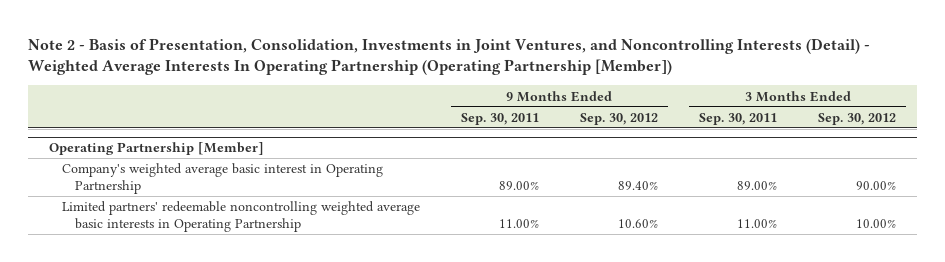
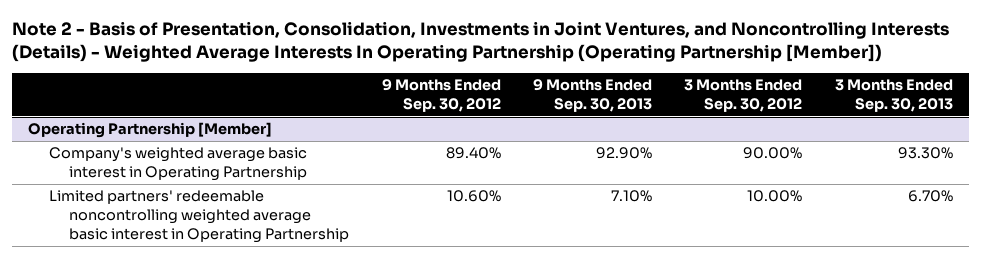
- Note 2 - Basis of Presentation, Consolidation, Investments in Joint Ventures, and Noncontrolling Interests (Detail) - Weighted Average Interests In Operating Partnership (Operating Partnership [Member])
+ Note 2 - Basis of Presentation, Consolidation, Investments in Joint Ventures, and Noncontrolling Interests (Details) - Weighted Average Interests In Operating Partnership (Operating Partnership [Member])
- | 9 Months Ended Sep. 30, 2011 | 9 Months Ended Sep. 30, 2012 | 3 Months Ended Sep. 30, 2011 | 3 Months Ended Sep. 30, 2012
+ | 9 Months Ended Sep. 30, 2012 | 9 Months Ended Sep. 30, 2013 | 3 Months Ended Sep. 30, 2012 | 3 Months Ended Sep. 30, 2013
@ Operating Partnership [Member]
- Limited partners' redeemable noncontrolling weighted average basic interests in Operating Partnership | 11.00% | 10.60% | 11.00% | 10.00%
+ Limited partners' redeemable noncontrolling weighted average basic interest in Operating Partnership | 10.60% | 7.10% | 10.00% | 6.70%

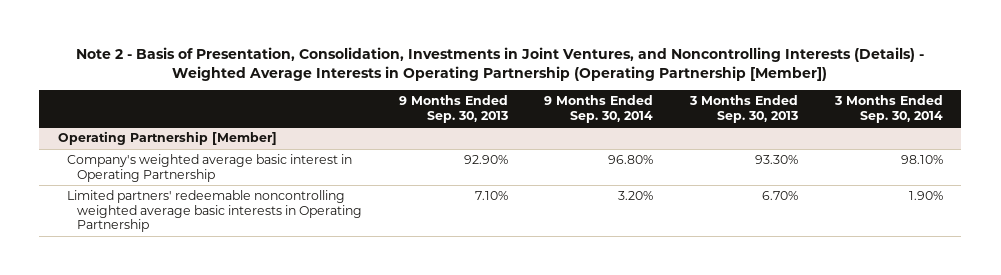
- Note 2 - Basis of Presentation, Consolidation, Investments in Joint Ventures, and Noncontrolling Interests (Details) - Weighted Average Interests In Operating Partnership (Operating Partnership [Member])
+ Note 2 - Basis of Presentation, Consolidation, Investments in Joint Ventures, and Noncontrolling Interests (Details) - Weighted Average Interests in Operating Partnership (Operating Partnership [Member])
- | 9 Months Ended Sep. 30, 2012 | 9 Months Ended Sep. 30, 2013 | 3 Months Ended Sep. 30, 2012 | 3 Months Ended Sep. 30, 2013
+ | 9 Months Ended Sep. 30, 2013 | 9 Months Ended Sep. 30, 2014 | 3 Months Ended Sep. 30, 2013 | 3 Months Ended Sep. 30, 2014
@ Operating Partnership [Member]
- Limited partners' redeemable noncontrolling weighted average basic interest in Operating Partnership | 10.60% | 7.10% | 10.00% | 6.70%
+ Limited partners' redeemable noncontrolling weighted average basic interests in Operating Partnership | 7.10% | 3.20% | 6.70% | 1.90%

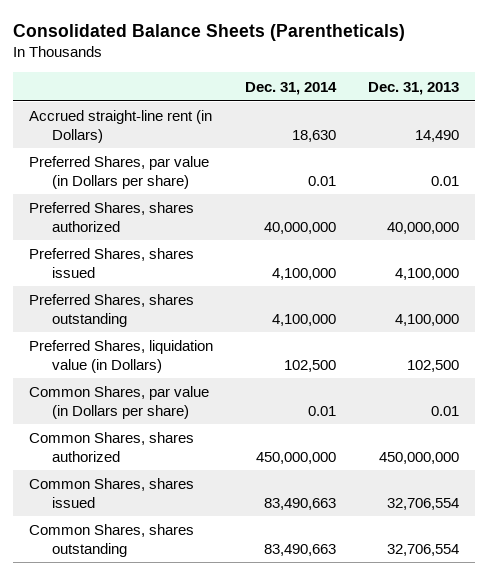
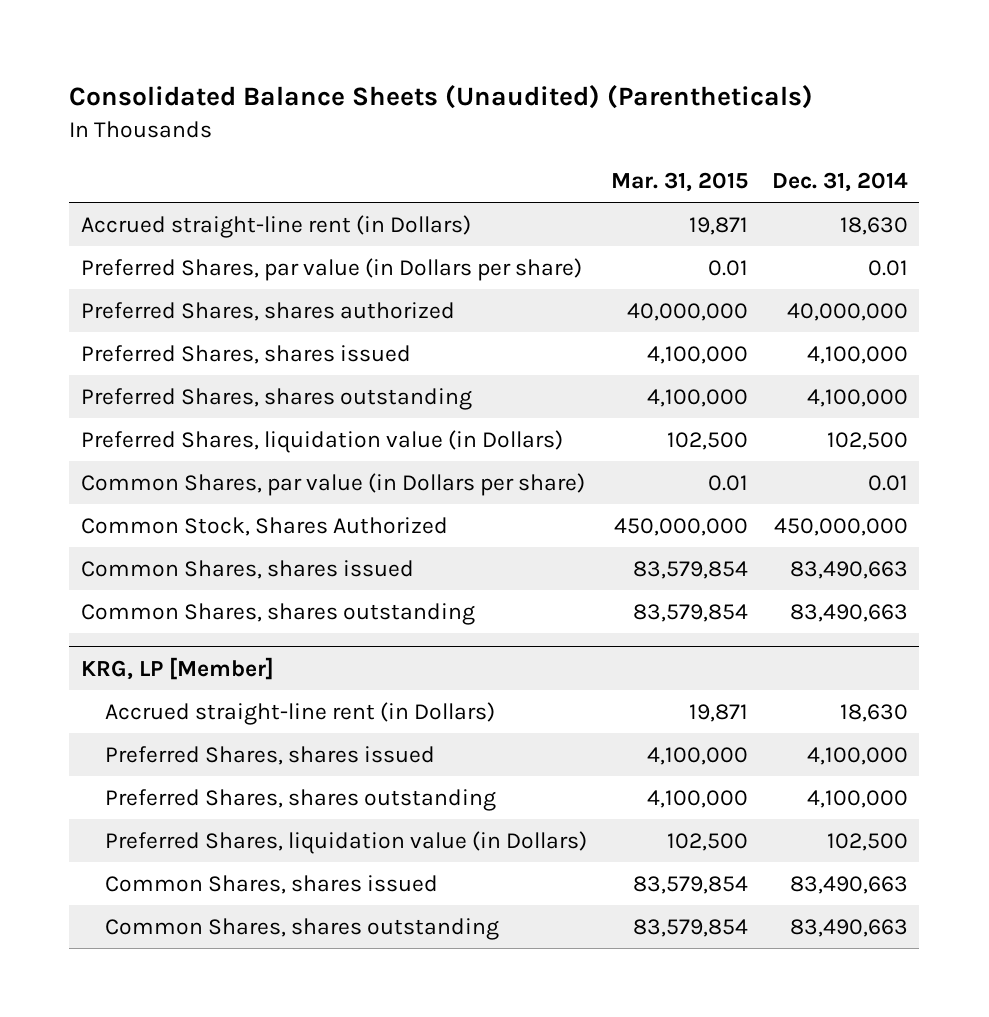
- Consolidated Balance Sheets (Parentheticals)
+ Consolidated Balance Sheets (Unaudited) (Parentheticals)
- | Dec. 31, 2014 | Dec. 31, 2013
+ | Mar. 31, 2015 | Dec. 31, 2014
- Common Shares, shares authorized | 450,000,000 | 450,000,000
+ Common Stock, Shares Authorized | 450,000,000 | 450,000,000
+ KRG, LP [Member]
+ Accrued straight-line rent (in Dollars) | 19,871 | 18,630
+ Preferred Shares, shares issued | 4,100,000 | 4,100,000
+ Preferred Shares, shares outstanding | 4,100,000 | 4,100,000
+ Preferred Shares, liquidation value (in Dollars) | 102,500 | 102,500
+ Common Shares, shares issued | 83,579,854 | 83,490,663
+ Common Shares, shares outstanding | 83,579,854 | 83,490,663

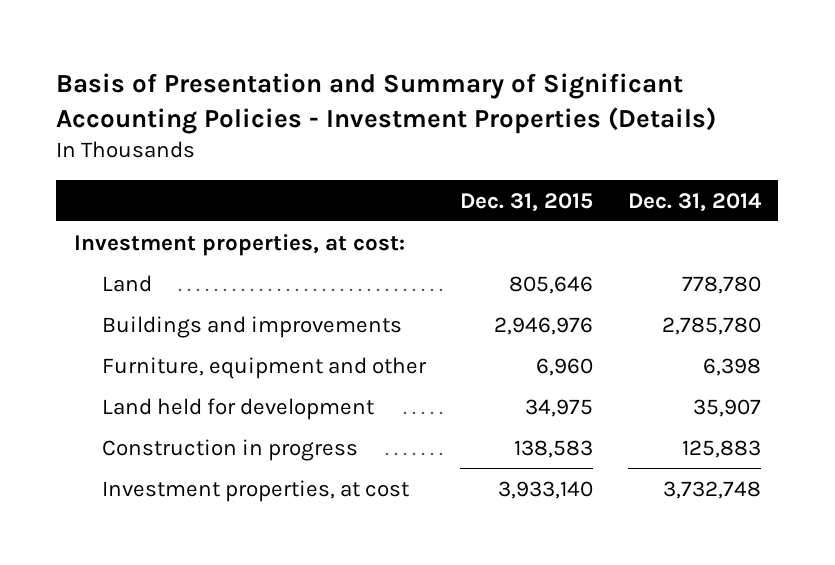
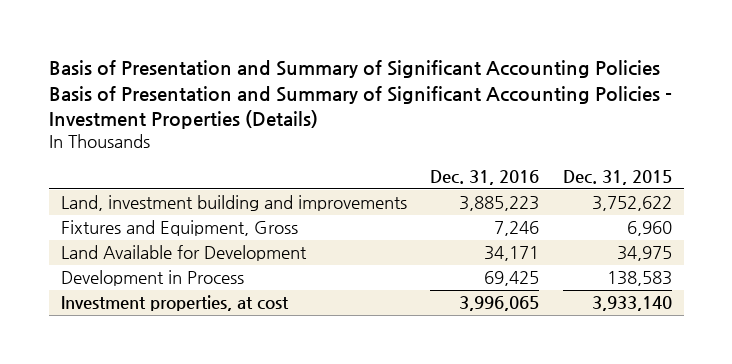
- Basis of Presentation and Summary of Significant Accounting Policies - Investment Properties (Details)
+ Basis of Presentation and Summary of Significant Accounting Policies Basis of Presentation and Summary of Significant Accounting Policies - Investment Properties (Details)
- | Dec. 31, 2015 | Dec. 31, 2014
+ | Dec. 31, 2016 | Dec. 31, 2015
- Investment properties, at cost:
- Land | 805,646 | 778,780
- Buildings and improvements | 2,946,976 | 2,785,780
- Furniture, equipment and other | 6,960 | 6,398
- Land held for development | 34,975 | 35,907
- Construction in progress | 138,583 | 125,883
+ Land, investment building and improvements | 3,885,223 | 3,752,622
+ Fixtures and Equipment, Gross | 7,246 | 6,960
+ Land Available for Development | 34,171 | 34,975
+ Development in Process | 69,425 | 138,583

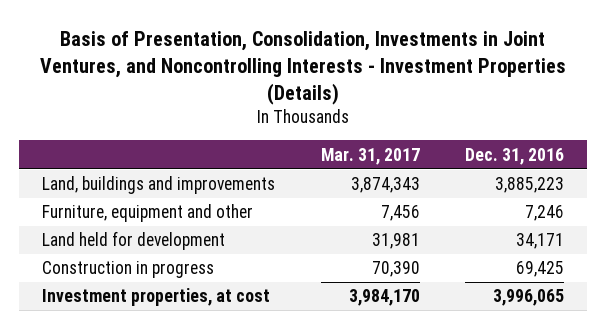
- Basis of Presentation and Summary of Significant Accounting Policies Basis of Presentation and Summary of Significant Accounting Policies - Investment Properties (Details)
+ Basis of Presentation, Consolidation, Investments in Joint Ventures, and Noncontrolling Interests - Investment Properties (Details)
- | Dec. 31, 2016 | Dec. 31, 2015
+ | Mar. 31, 2017 | Dec. 31, 2016
- Land, investment building and improvements | 3,885,223 | 3,752,622
- Fixtures and Equipment, Gross | 7,246 | 6,960
- Land Available for Development | 34,171 | 34,975
- Development in Process | 69,425 | 138,583
+ Land, buildings and improvements | 3,874,343 | 3,885,223
+ Furniture, equipment and other | 7,456 | 7,246
+ Land held for development | 31,981 | 34,171
+ Construction in progress | 70,390 | 69,425

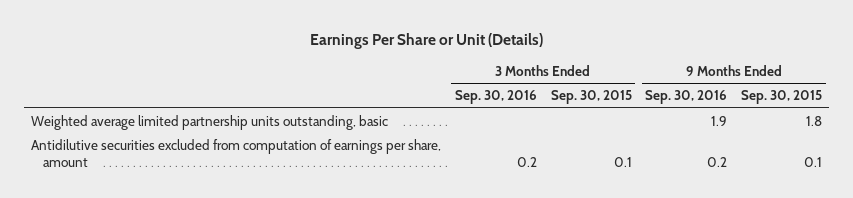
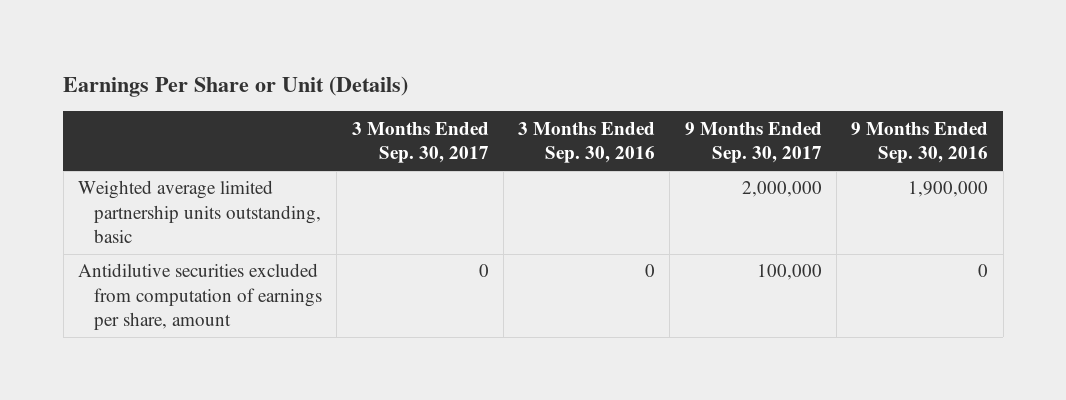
- | 3 Months Ended Sep. 30, 2016 | 3 Months Ended Sep. 30, 2015 | 9 Months Ended Sep. 30, 2016 | 9 Months Ended Sep. 30, 2015
+ | 3 Months Ended Sep. 30, 2017 | 3 Months Ended Sep. 30, 2016 | 9 Months Ended Sep. 30, 2017 | 9 Months Ended Sep. 30, 2016
- Weighted average limited partnership units outstanding, basic | | | 1.9 | 1.8
- Antidilutive securities excluded from computation of earnings per share, amount | 0.2 | 0.1 | 0.2 | 0.1
+ Weighted average limited partnership units outstanding, basic | | | 2,000,000 | 1,900,000
+ Antidilutive securities excluded from computation of earnings per share, amount | 0 | 0 | 100,000 | 0

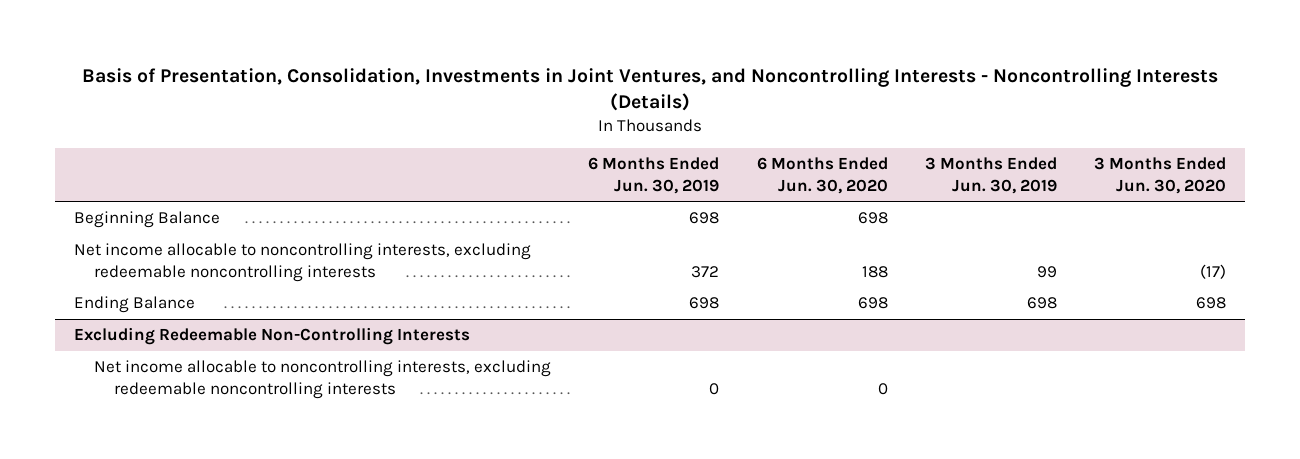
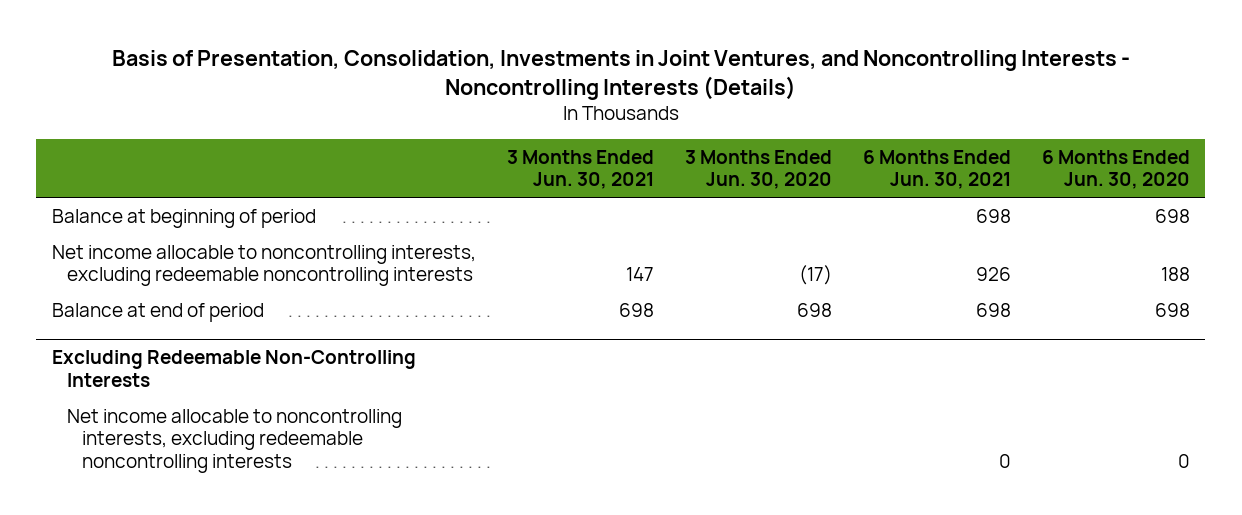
- | 6 Months Ended Jun. 30, 2019 | 6 Months Ended Jun. 30, 2020 | 3 Months Ended Jun. 30, 2019 | 3 Months Ended Jun. 30, 2020
+ | 3 Months Ended Jun. 30, 2021 | 3 Months Ended Jun. 30, 2020 | 6 Months Ended Jun. 30, 2021 | 6 Months Ended Jun. 30, 2020
- Beginning Balance | 698 | 698 | |
+ Balance at beginning of period | | | 698 | 698
- Ending Balance | 698 | 698 | 698 | 698
+ Balance at end of period | 698 | 698 | 698 | 698

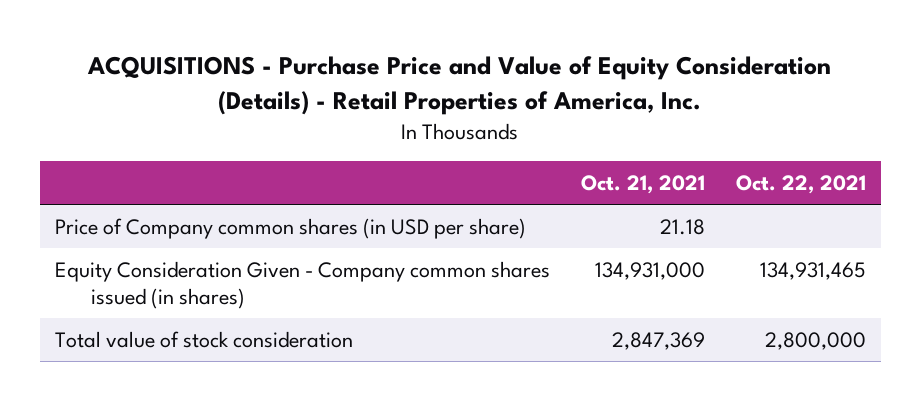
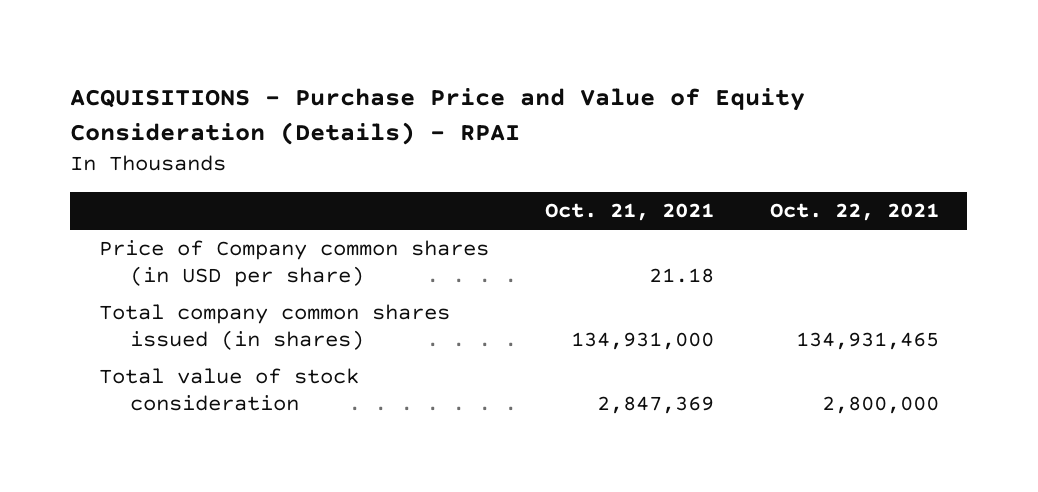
- ACQUISITIONS - Purchase Price and Value of Equity Consideration (Details) - Retail Properties of America, Inc.
+ ACQUISITIONS - Purchase Price and Value of Equity Consideration (Details) - RPAI
- Equity Consideration Given - Company common shares issued (in shares) | 134,931,000 | 134,931,465
+ Total company common shares issued (in shares) | 134,931,000 | 134,931,465

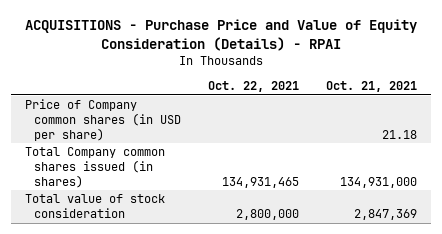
- | Oct. 21, 2021 | Oct. 22, 2021
+ | Oct. 22, 2021 | Oct. 21, 2021
- Total company common shares issued (in shares) | 134,931,000 | 134,931,465
+ Total Company common shares issued (in shares) | 134,931,465 | 134,931,000

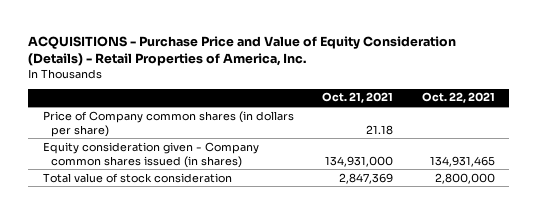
- ACQUISITIONS - Purchase Price and Value of Equity Consideration (Details) - RPAI
+ ACQUISITIONS - Purchase Price and Value of Equity Consideration (Details) - Retail Properties of America, Inc.
- | Oct. 22, 2021 | Oct. 21, 2021
+ | Oct. 21, 2021 | Oct. 22, 2021
- Price of Company common shares (in USD per share) | | 21.18
- Total Company common shares issued (in shares) | 134,931,465 | 134,931,000
+ Price of Company common shares (in dollars per share) | 21.18 |
+ Equity consideration given - Company common shares issued (in shares) | 134,931,000 | 134,931,465

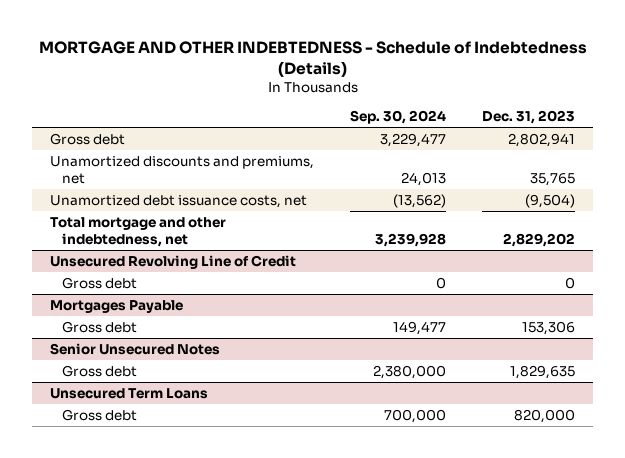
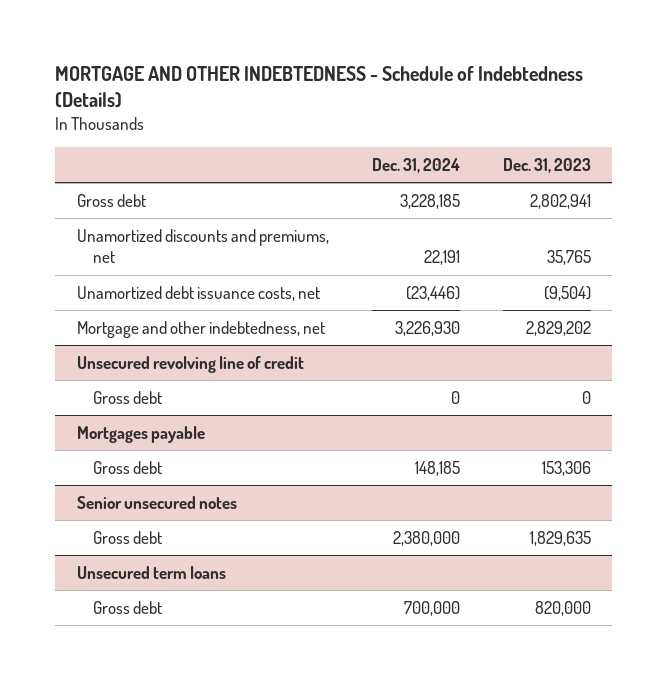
- | Sep. 30, 2024 | Dec. 31, 2023
+ | Dec. 31, 2024 | Dec. 31, 2023
- Total mortgage and other indebtedness, net | 3,239,928 | 2,829,202
- Unsecured Revolving Line of Credit
+ Mortgage and other indebtedness, net | 3,226,930 | 2,829,202
+ Unsecured revolving line of credit
- Mortgages Payable
+ Mortgages payable
- Senior Unsecured Notes
+ Senior unsecured notes
- Unsecured Term Loans
+ Unsecured term loans

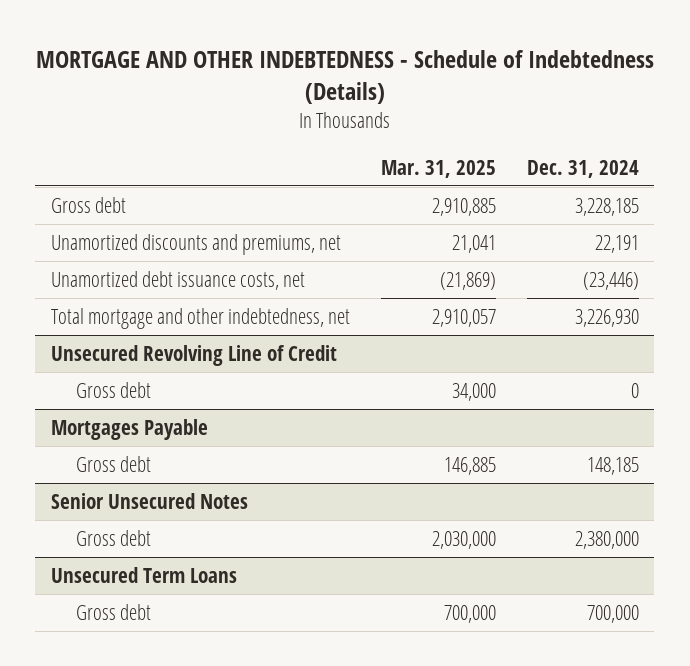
- | Dec. 31, 2024 | Dec. 31, 2023
+ | Mar. 31, 2025 | Dec. 31, 2024
- Mortgage and other indebtedness, net | 3,226,930 | 2,829,202
- Unsecured revolving line of credit
+ Total mortgage and other indebtedness, net | 2,910,057 | 3,226,930
+ Unsecured Revolving Line of Credit
- Mortgages payable
+ Mortgages Payable
- Senior unsecured notes
+ Senior Unsecured Notes
- Unsecured term loans
+ Unsecured Term Loans

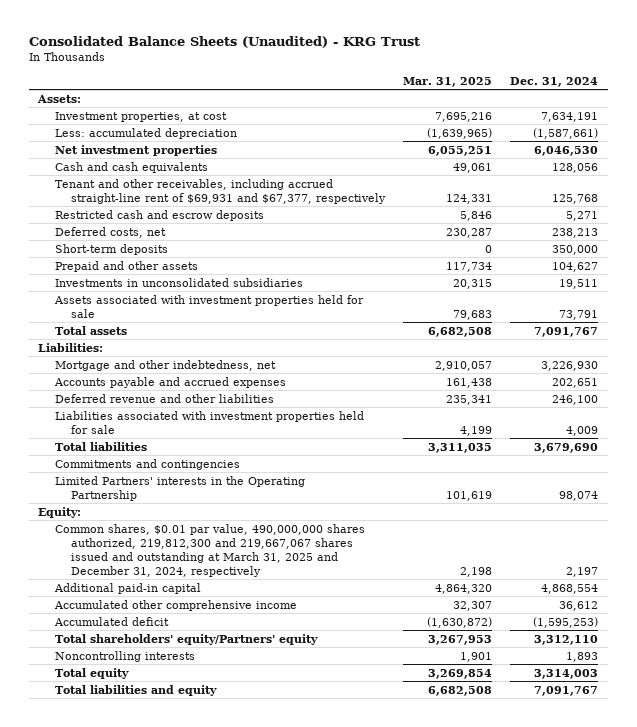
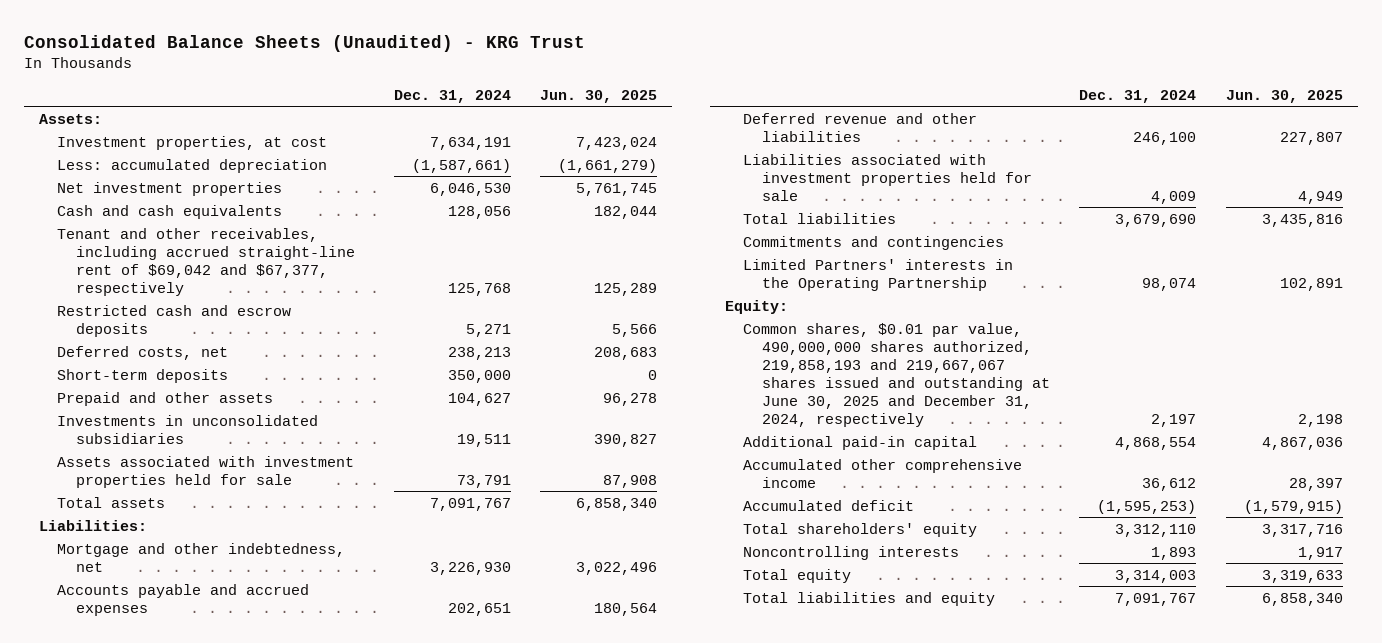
- | Mar. 31, 2025 | Dec. 31, 2024
+ | Dec. 31, 2024 | Jun. 30, 2025
- Tenant and other receivables, including accrued straight-line rent of $69,931 and $67,377, respectively | 124,331 | 125,768
+ Tenant and other receivables, including accrued straight-line rent of $69,042 and $67,377, respectively | 125,768 | 125,289
- Common shares, $0.01 par value, 490,000,000 shares authorized, 219,812,300 and 219,667,067 shares issued and outstanding at March 31, 2025 and December 31, 2024, respectively | 2,198 | 2,197
+ Common shares, $0.01 par value, 490,000,000 shares authorized, 219,858,193 and 219,667,067 shares issued and outstanding at June 30, 2025 and December 31, 2024, respectively | 2,197 | 2,198
- Total shareholders' equity/Partners' equity | 3,267,953 | 3,312,110
+ Total shareholders' equity | 3,312,110 | 3,317,716

